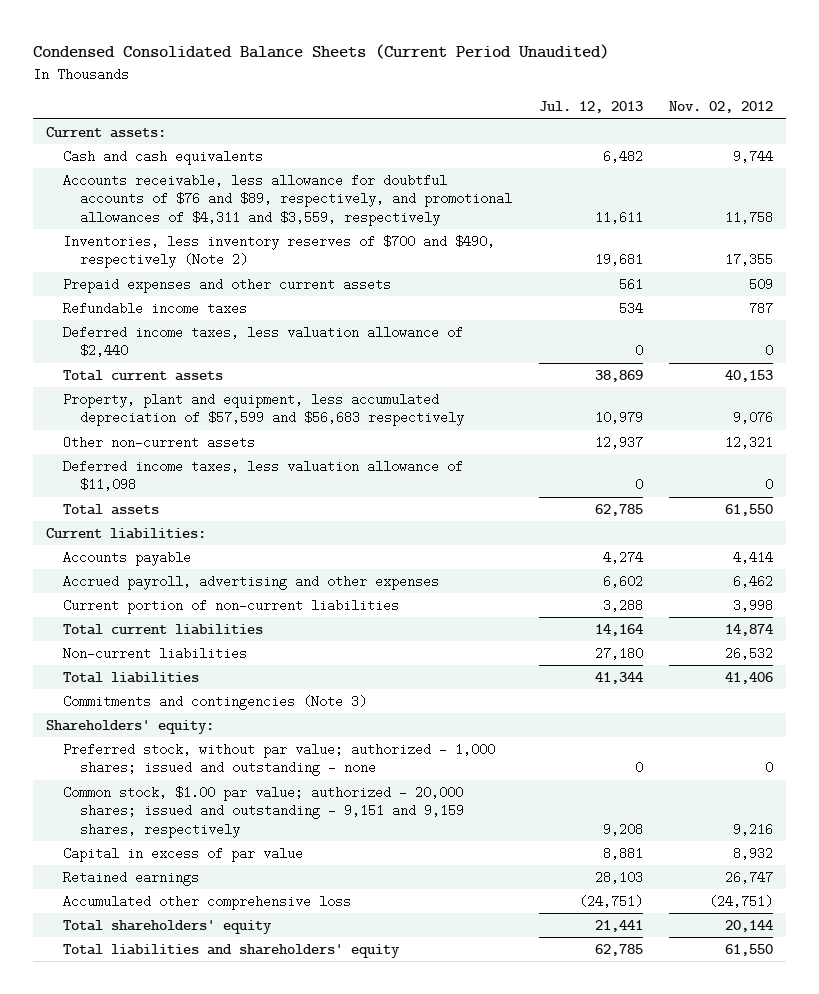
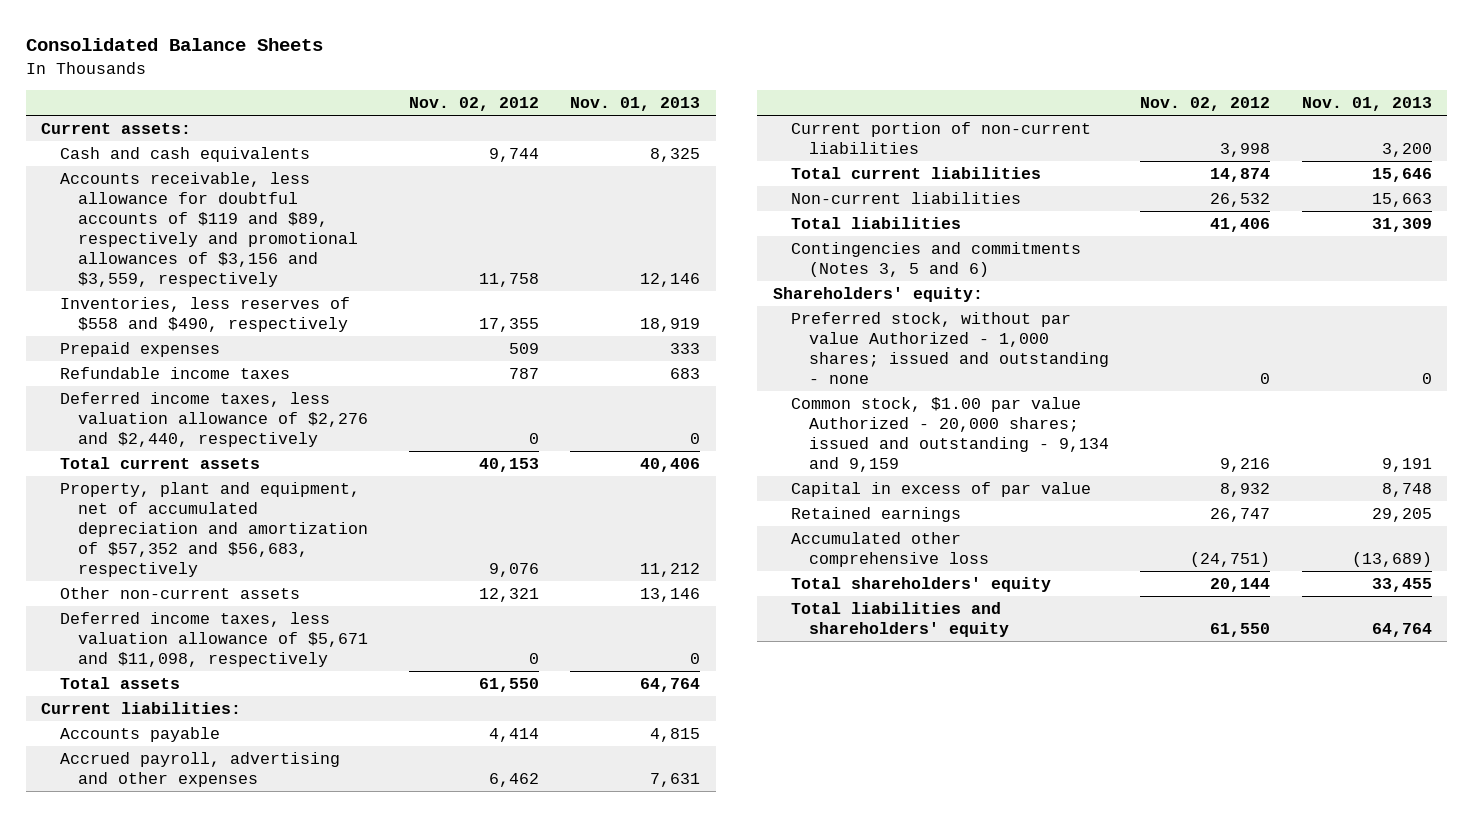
- Condensed Consolidated Balance Sheets (Current Period Unaudited)
+ Consolidated Balance Sheets
- | Jul. 12, 2013 | Nov. 02, 2012
+ | Nov. 02, 2012 | Nov. 01, 2013
- Accounts receivable, less allowance for doubtful accounts of $76 and $89, respectively, and promotional allowances of $4,311 and $3,559, respectively | 11,611 | 11,758
- Inventories, less inventory reserves of $700 and $490, respectively (Note 2) | 19,681 | 17,355
- Prepaid expenses and other current assets | 561 | 509
+ Accounts receivable, less allowance for doubtful accounts of $119 and $89, respectively and promotional allowances of $3,156 and $3,559, respectively | 11,758 | 12,146
+ Inventories, less reserves of $558 and $490, respectively | 17,355 | 18,919
+ Prepaid expenses | 509 | 333
- Deferred income taxes, less valuation allowance of $2,440 | 0 | 0
+ Deferred income taxes, less valuation allowance of $2,276 and $2,440, respectively | 0 | 0
- Property, plant and equipment, less accumulated depreciation of $57,599 and $56,683 respectively | 10,979 | 9,076
+ Property, plant and equipment, net of accumulated depreciation and amortization of $57,352 and $56,683, respectively | 9,076 | 11,212
- Deferred income taxes, less valuation allowance of $11,098 | 0 | 0
+ Deferred income taxes, less valuation allowance of $5,671 and $11,098, respectively | 0 | 0
- Commitments and contingencies (Note 3)
+ Contingencies and commitments (Notes 3, 5 and 6)
- Preferred stock, without par value; authorized - 1,000 shares; issued and outstanding - none | 0 | 0
- Common stock, $1.00 par value; authorized - 20,000 shares; issued and outstanding - 9,151 and 9,159 shares, respectively | 9,208 | 9,216
+ Preferred stock, without par value Authorized - 1,000 shares; issued and outstanding - none | 0 | 0
+ Common stock, $1.00 par value Authorized - 20,000 shares; issued and outstanding - 9,134 and 9,159 | 9,216 | 9,191

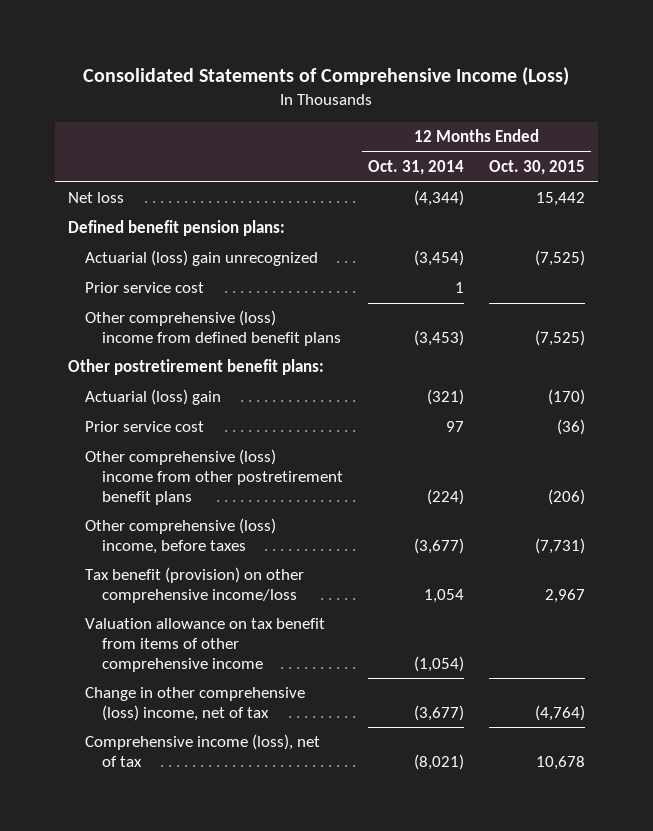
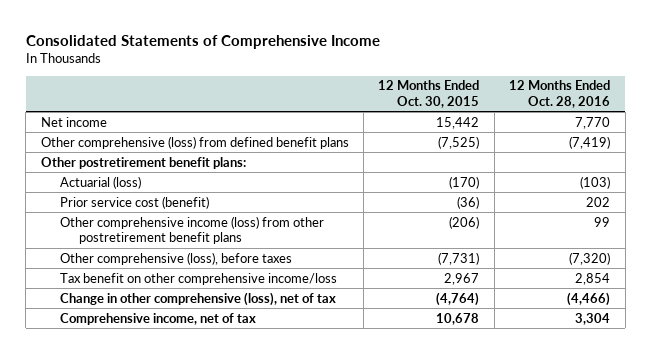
- Consolidated Statements of Comprehensive Income (Loss)
+ Consolidated Statements of Comprehensive Income
- | 12 Months Ended Oct. 31, 2014 | 12 Months Ended Oct. 30, 2015
+ | 12 Months Ended Oct. 30, 2015 | 12 Months Ended Oct. 28, 2016
- Net loss | (4,344) | 15,442
- Defined benefit pension plans:
- Actuarial (loss) gain unrecognized | (3,454) | (7,525)
- Prior service cost | 1 |
- Other comprehensive (loss) income from defined benefit plans | (3,453) | (7,525)
+ Net income | 15,442 | 7,770
+ Other comprehensive (loss) from defined benefit plans | (7,525) | (7,419)
- Actuarial (loss) gain | (321) | (170)
- Prior service cost | 97 | (36)
- Other comprehensive (loss) income from other postretirement benefit plans | (224) | (206)
- Other comprehensive (loss) income, before taxes | (3,677) | (7,731)
- Tax benefit (provision) on other comprehensive income/loss | 1,054 | 2,967
- Valuation allowance on tax benefit from items of other comprehensive income | (1,054) |
- Change in other comprehensive (loss) income, net of tax | (3,677) | (4,764)
- Comprehensive income (loss), net of tax | (8,021) | 10,678
+ Actuarial (loss) | (170) | (103)
+ Prior service cost (benefit) | (36) | 202
+ Other comprehensive income (loss) from other postretirement benefit plans | (206) | 99
+ Other comprehensive (loss), before taxes | (7,731) | (7,320)
+ Tax benefit on other comprehensive income/loss | 2,967 | 2,854
+ Change in other comprehensive (loss), net of tax | (4,764) | (4,466)
+ Comprehensive income, net of tax | 10,678 | 3,304

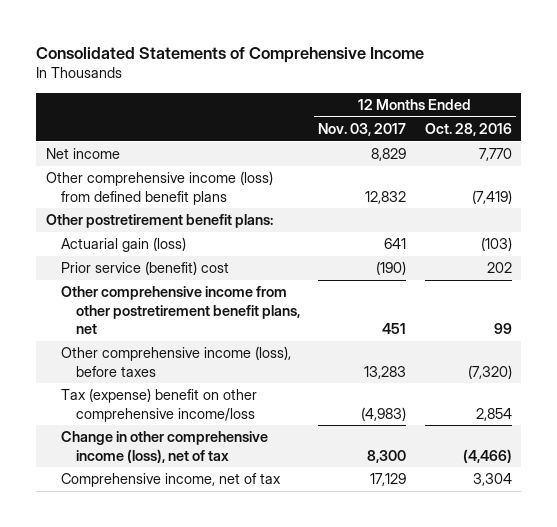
- | 12 Months Ended Oct. 30, 2015 | 12 Months Ended Oct. 28, 2016
+ | 12 Months Ended Nov. 03, 2017 | 12 Months Ended Oct. 28, 2016
- Other comprehensive (loss) from defined benefit plans | (7,525) | (7,419)
+ Other comprehensive income (loss) from defined benefit plans | 12,832 | (7,419)
- Actuarial (loss) | (170) | (103)
- Prior service cost (benefit) | (36) | 202
- Other comprehensive income (loss) from other postretirement benefit plans | (206) | 99
- Other comprehensive (loss), before taxes | (7,731) | (7,320)
- Tax benefit on other comprehensive income/loss | 2,967 | 2,854
- Change in other comprehensive (loss), net of tax | (4,764) | (4,466)
+ Actuarial gain (loss) | 641 | (103)
+ Prior service (benefit) cost | (190) | 202
+ Other comprehensive income from other postretirement benefit plans, net | 451 | 99
+ Other comprehensive income (loss), before taxes | 13,283 | (7,320)
+ Tax (expense) benefit on other comprehensive income/loss | (4,983) | 2,854
+ Change in other comprehensive income (loss), net of tax | 8,300 | (4,466)

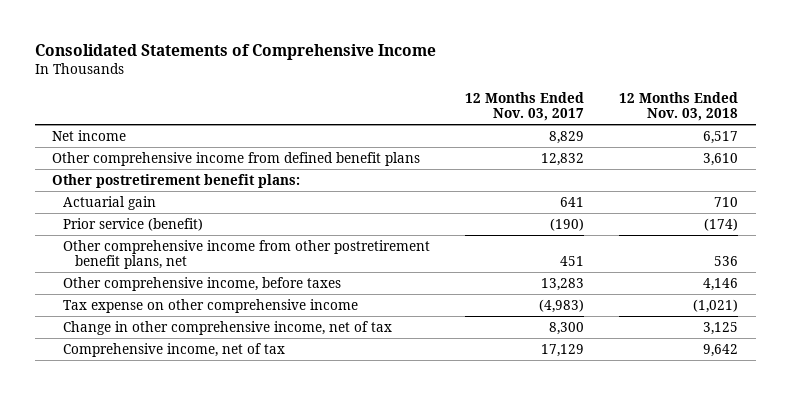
- | 12 Months Ended Nov. 03, 2017 | 12 Months Ended Oct. 28, 2016
+ | 12 Months Ended Nov. 03, 2017 | 12 Months Ended Nov. 03, 2018
- Other comprehensive income (loss) from defined benefit plans | 12,832 | (7,419)
+ Other comprehensive income from defined benefit plans | 12,832 | 3,610
- Actuarial gain (loss) | 641 | (103)
- Prior service (benefit) cost | (190) | 202
+ Actuarial gain | 641 | 710
+ Prior service (benefit) | (190) | (174)
- Other comprehensive income (loss), before taxes | 13,283 | (7,320)
- Tax (expense) benefit on other comprehensive income/loss | (4,983) | 2,854
- Change in other comprehensive income (loss), net of tax | 8,300 | (4,466)
+ Other comprehensive income, before taxes | 13,283 | 4,146
+ Tax expense on other comprehensive income | (4,983) | (1,021)
+ Change in other comprehensive income, net of tax | 8,300 | 3,125

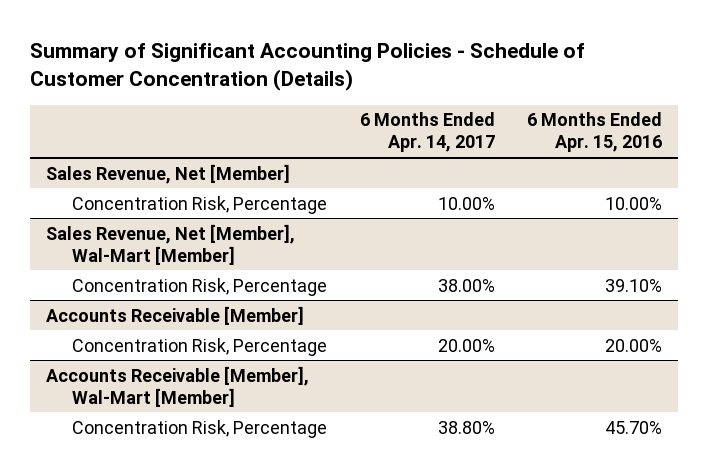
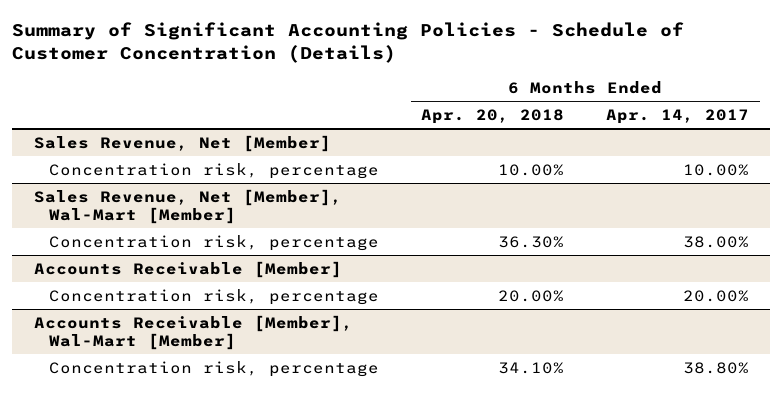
- | 6 Months Ended Apr. 14, 2017 | 6 Months Ended Apr. 15, 2016
+ | 6 Months Ended Apr. 20, 2018 | 6 Months Ended Apr. 14, 2017
@ Sales Revenue, Net [Member]
- Concentration Risk, Percentage | 10.00% | 10.00%
+ Concentration risk, percentage | 10.00% | 10.00%
@ Sales Revenue, Net [Member], Wal-Mart [Member]
- Concentration Risk, Percentage | 38.00% | 39.10%
+ Concentration risk, percentage | 36.30% | 38.00%
@ Accounts Receivable [Member]
- Concentration Risk, Percentage | 20.00% | 20.00%
+ Concentration risk, percentage | 20.00% | 20.00%
@ Accounts Receivable [Member], Wal-Mart [Member]
- Concentration Risk, Percentage | 38.80% | 45.70%
+ Concentration risk, percentage | 34.10% | 38.80%

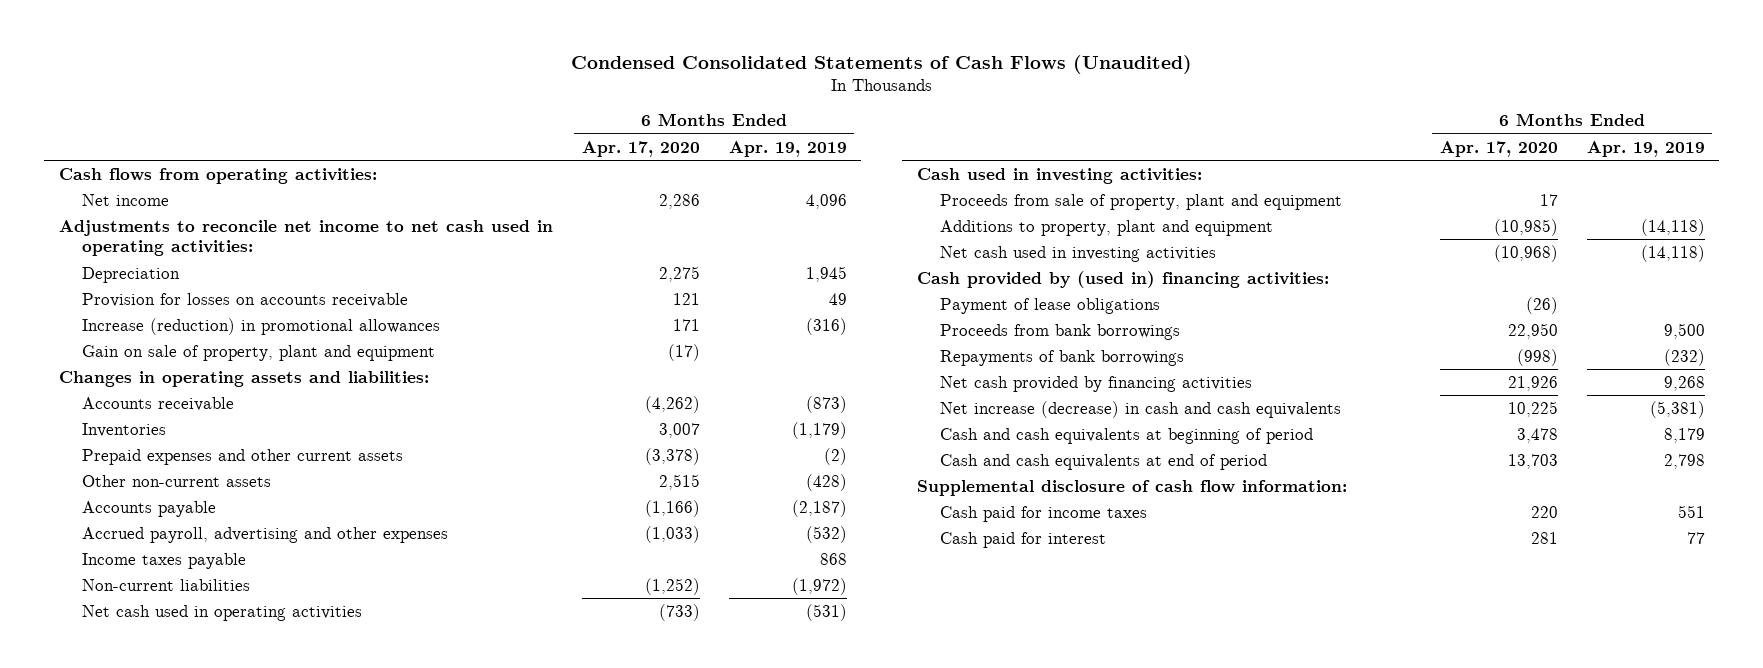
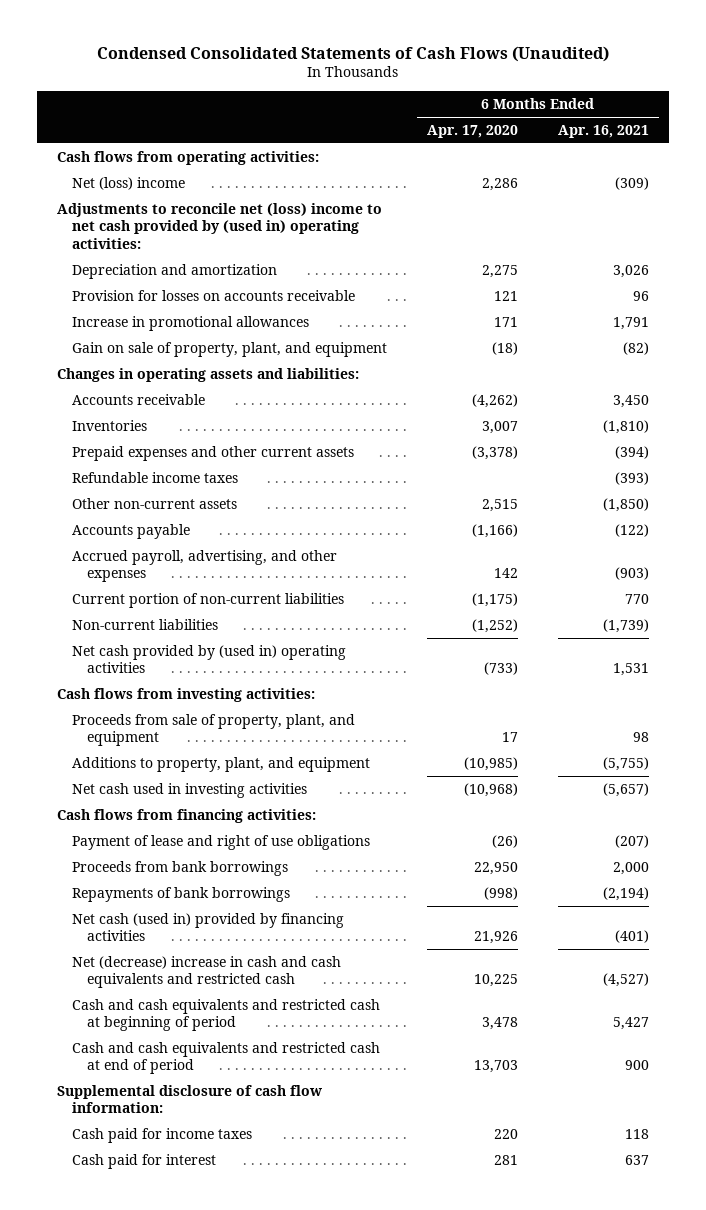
- | 6 Months Ended Apr. 17, 2020 | 6 Months Ended Apr. 19, 2019
+ | 6 Months Ended Apr. 17, 2020 | 6 Months Ended Apr. 16, 2021
- Net income | 2,286 | 4,096
- Adjustments to reconcile net income to net cash used in operating activities:
- Depreciation | 2,275 | 1,945
+ Net (loss) income | 2,286 | (309)
+ Adjustments to reconcile net (loss) income to net cash provided by (used in) operating activities:
+ Depreciation and amortization | 2,275 | 3,026
- Increase (reduction) in promotional allowances | 171 | (316)
- Gain on sale of property, plant and equipment | (17) |
+ Increase in promotional allowances | 171 | 1,791
+ Gain on sale of property, plant, and equipment | (18) | (82)
+ Refundable income taxes | | (393)
- Accrued payroll, advertising and other expenses | (1,033) | (532)
- Income taxes payable | | 868
+ Accrued payroll, advertising, and other expenses | 142 | (903)
+ Current portion of non-current liabilities | (1,175) | 770
- Net cash used in operating activities | (733) | (531)
- Cash used in investing activities:
- Proceeds from sale of property, plant and equipment | 17 |
- Additions to property, plant and equipment | (10,985) | (14,118)
+ Net cash provided by (used in) operating activities | (733) | 1,531
+ Cash flows from investing activities:
+ Proceeds from sale of property, plant, and equipment | 17 | 98
+ Additions to property, plant, and equipment | (10,985) | (5,755)
- Cash provided by (used in) financing activities:
- Payment of lease obligations | (26) |
+ Cash flows from financing activities:
+ Payment of lease and right of use obligations | (26) | (207)
- Net cash provided by financing activities | 21,926 | 9,268
- Net increase (decrease) in cash and cash equivalents | 10,225 | (5,381)
- Cash and cash equivalents at beginning of period | 3,478 | 8,179
- Cash and cash equivalents at end of period | 13,703 | 2,798
+ Net cash (used in) provided by financing activities | 21,926 | (401)
+ Net (decrease) increase in cash and cash equivalents and restricted cash | 10,225 | (4,527)
+ Cash and cash equivalents and restricted cash at beginning of period | 3,478 | 5,427
+ Cash and cash equivalents and restricted cash at end of period | 13,703 | 900

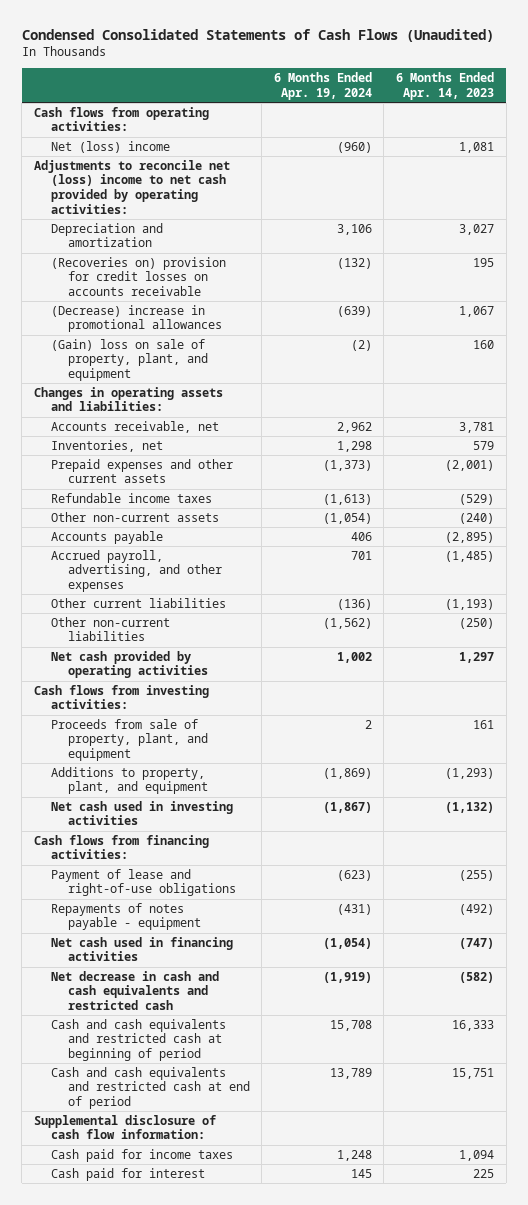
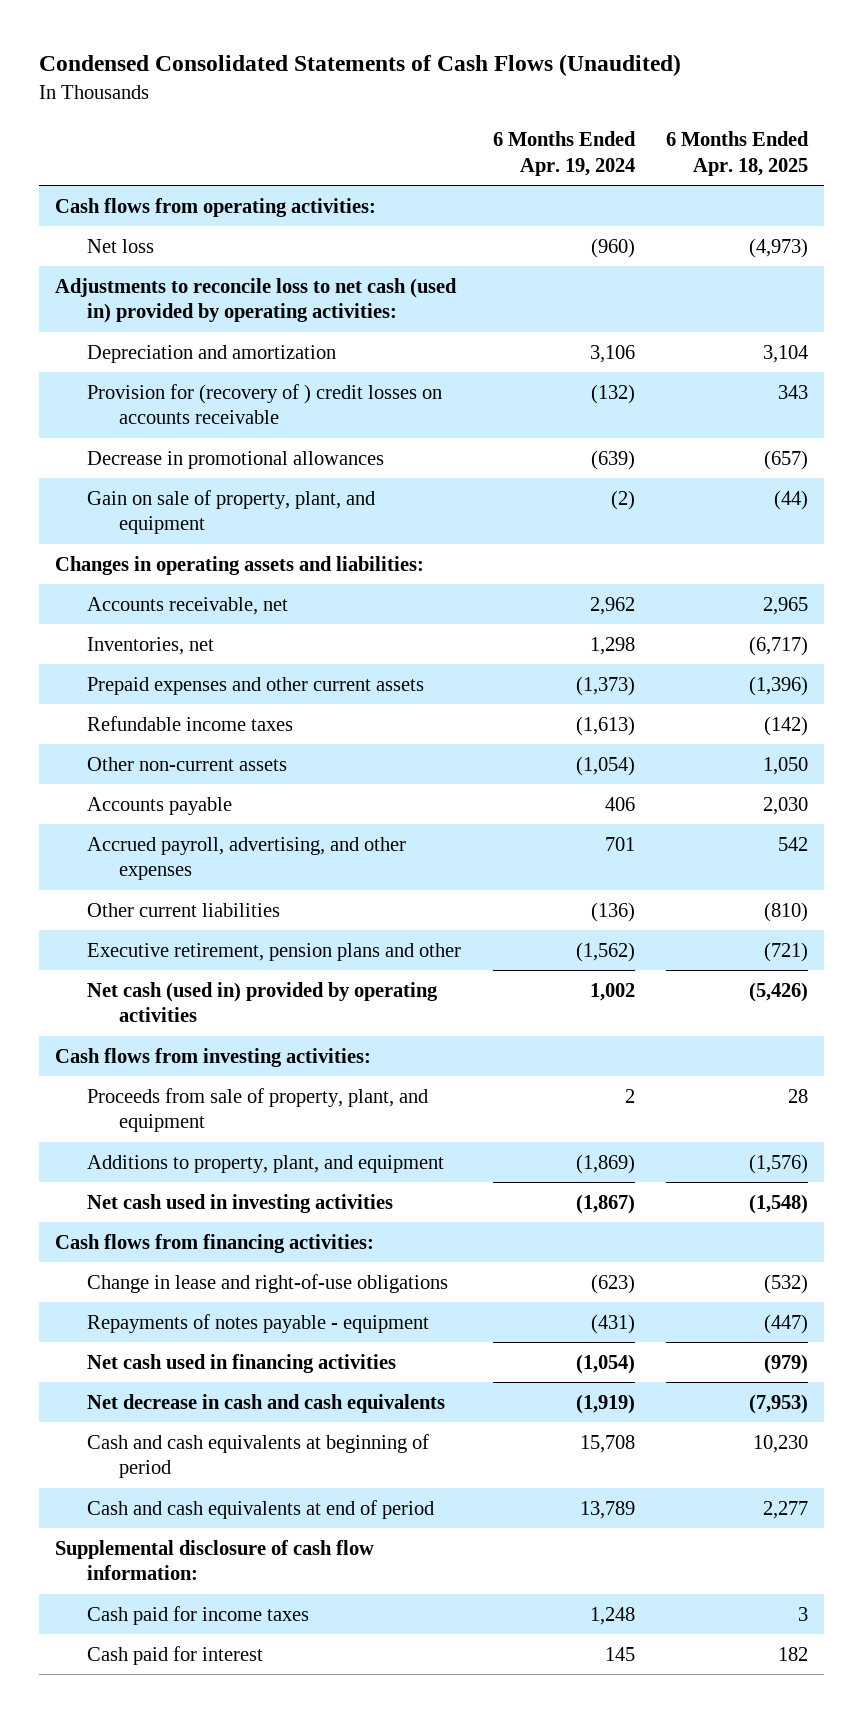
- | 6 Months Ended Apr. 19, 2024 | 6 Months Ended Apr. 14, 2023
+ | 6 Months Ended Apr. 19, 2024 | 6 Months Ended Apr. 18, 2025
- Net (loss) income | (960) | 1,081
- Adjustments to reconcile net (loss) income to net cash provided by operating activities:
+ Net loss | (960) | (4,973)
+ Adjustments to reconcile loss to net cash (used in) provided by operating activities:
- (Recoveries on) provision for credit losses on accounts receivable | (132) | 195
- (Decrease) increase in promotional allowances | (639) | 1,067
- (Gain) loss on sale of property, plant, and equipment | (2) | 160
+ Provision for (recovery of ) credit losses on accounts receivable | (132) | 343
+ Decrease in promotional allowances | (639) | (657)
+ Gain on sale of property, plant, and equipment | (2) | (44)
- Other non-current liabilities | (1,562) | (250)
- Net cash provided by operating activities | 1,002 | 1,297
+ Executive retirement, pension plans and other | (1,562) | (721)
+ Net cash (used in) provided by operating activities | 1,002 | (5,426)
- Payment of lease and right-of-use obligations | (623) | (255)
+ Change in lease and right-of-use obligations | (623) | (532)
- Net decrease in cash and cash equivalents and restricted cash | (1,919) | (582)
- Cash and cash equivalents and restricted cash at beginning of period | 15,708 | 16,333
- Cash and cash equivalents and restricted cash at end of period | 13,789 | 15,751
+ Net decrease in cash and cash equivalents | (1,919) | (7,953)
+ Cash and cash equivalents at beginning of period | 15,708 | 10,230
+ Cash and cash equivalents at end of period | 13,789 | 2,277

